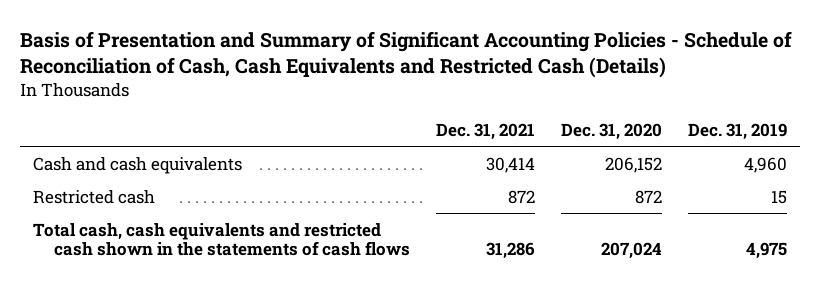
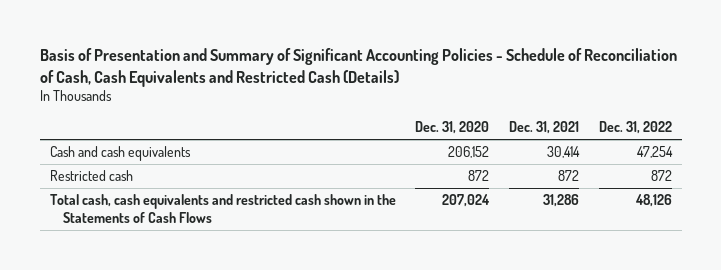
- | Dec. 31, 2021 | Dec. 31, 2020 | Dec. 31, 2019
+ | Dec. 31, 2020 | Dec. 31, 2021 | Dec. 31, 2022
- Total cash, cash equivalents and restricted cash shown in the statements of cash flows | 31,286 | 207,024 | 4,975
+ Total cash, cash equivalents and restricted cash shown in the Statements of Cash Flows | 207,024 | 31,286 | 48,126

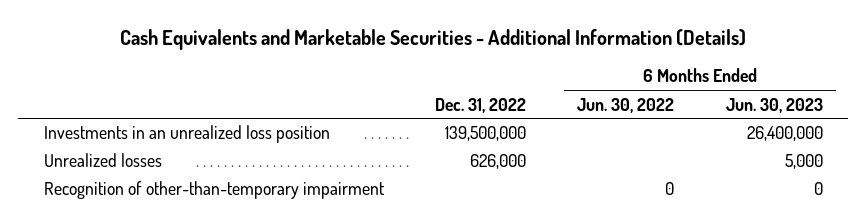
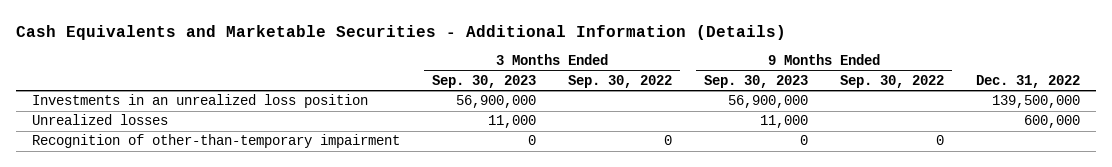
- | Dec. 31, 2022 | 6 Months Ended Jun. 30, 2022 | 6 Months Ended Jun. 30, 2023
+ | 3 Months Ended Sep. 30, 2023 | 3 Months Ended Sep. 30, 2022 | 9 Months Ended Sep. 30, 2023 | 9 Months Ended Sep. 30, 2022 | Dec. 31, 2022
- Unrealized losses | 626,000 | | 5,000
+ Unrealized losses | 11,000 | | 11,000 | | 600,000

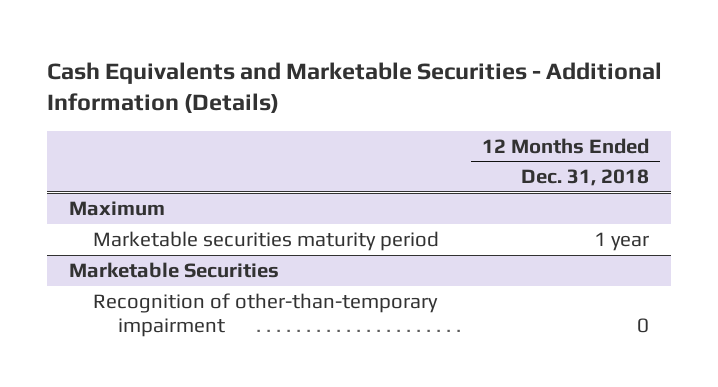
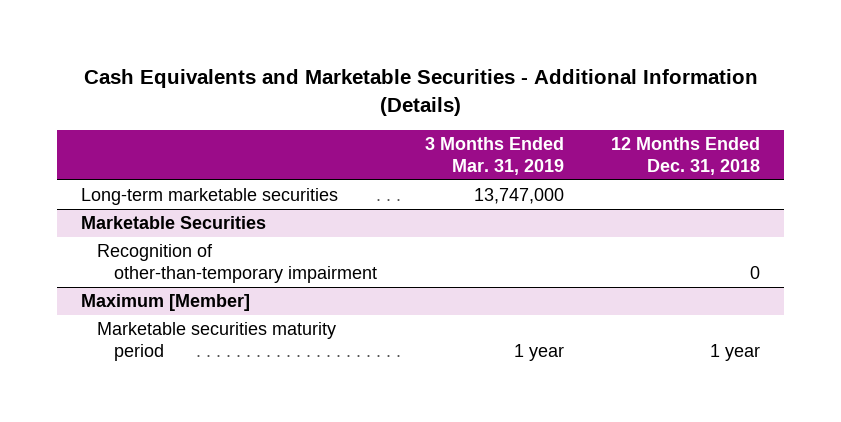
- | 12 Months Ended Dec. 31, 2018
+ | 3 Months Ended Mar. 31, 2019 | 12 Months Ended Dec. 31, 2018
- Maximum
- Marketable securities maturity period | 1 year
+ Long-term marketable securities | 13,747,000 |
+ Maximum [Member]
+ Marketable securities maturity period | 1 year | 1 year

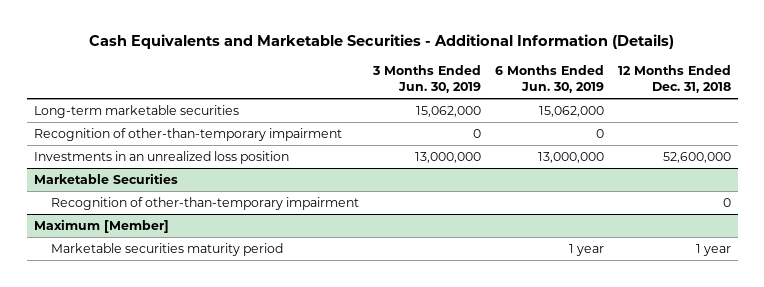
- | 3 Months Ended Mar. 31, 2019 | 12 Months Ended Dec. 31, 2018
+ | 3 Months Ended Jun. 30, 2019 | 6 Months Ended Jun. 30, 2019 | 12 Months Ended Dec. 31, 2018
+ Recognition of other-than-temporary impairment | 0 | 0 |
+ Investments in an unrealized loss position | 13,000,000 | 13,000,000 | 52,600,000

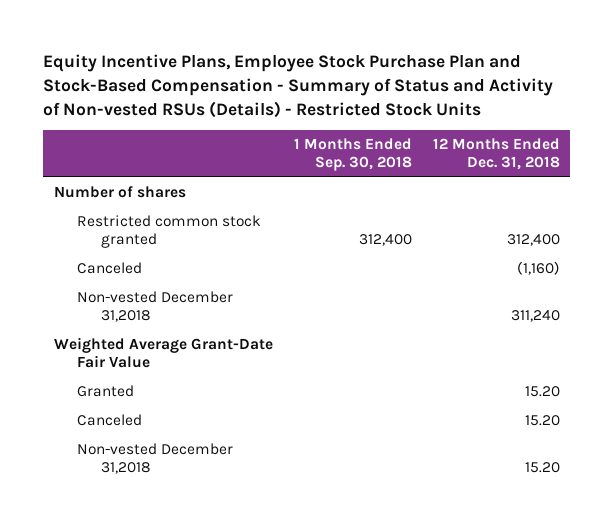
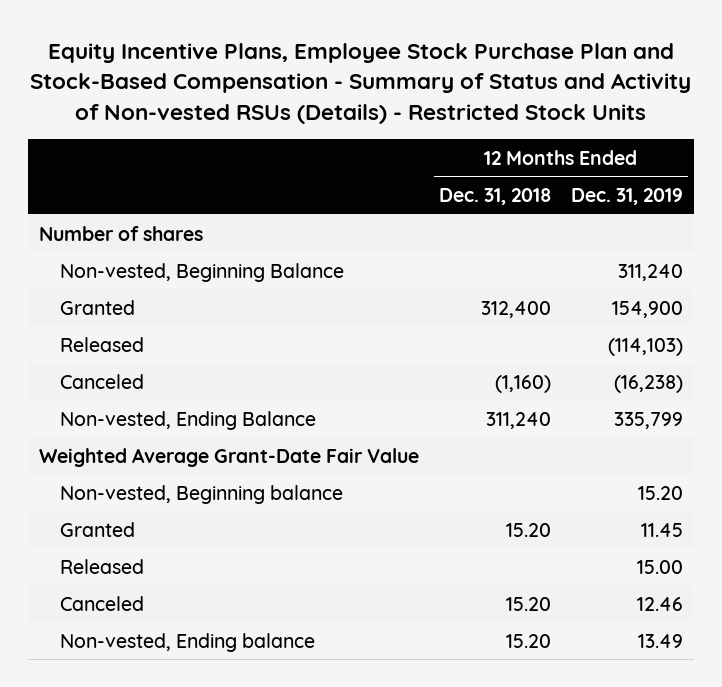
- | 1 Months Ended Sep. 30, 2018 | 12 Months Ended Dec. 31, 2018
+ | 12 Months Ended Dec. 31, 2018 | 12 Months Ended Dec. 31, 2019
- Restricted common stock granted | 312,400 | 312,400
+ Non-vested, Beginning Balance | | 311,240
+ Granted | 312,400 | 154,900
+ Released | | (114,103)
- Non-vested December 31,2018 | | 311,240
+ Non-vested, Ending Balance | 311,240 | 335,799
+ Non-vested, Beginning balance | | 15.20
+ Released | | 15.00
- Non-vested December 31,2018 | | 15.20
+ Non-vested, Ending balance | 15.20 | 13.49

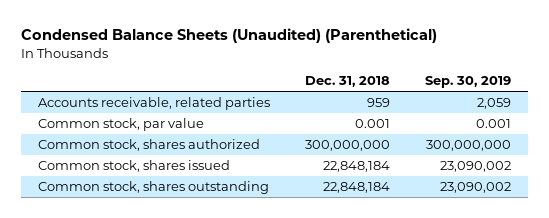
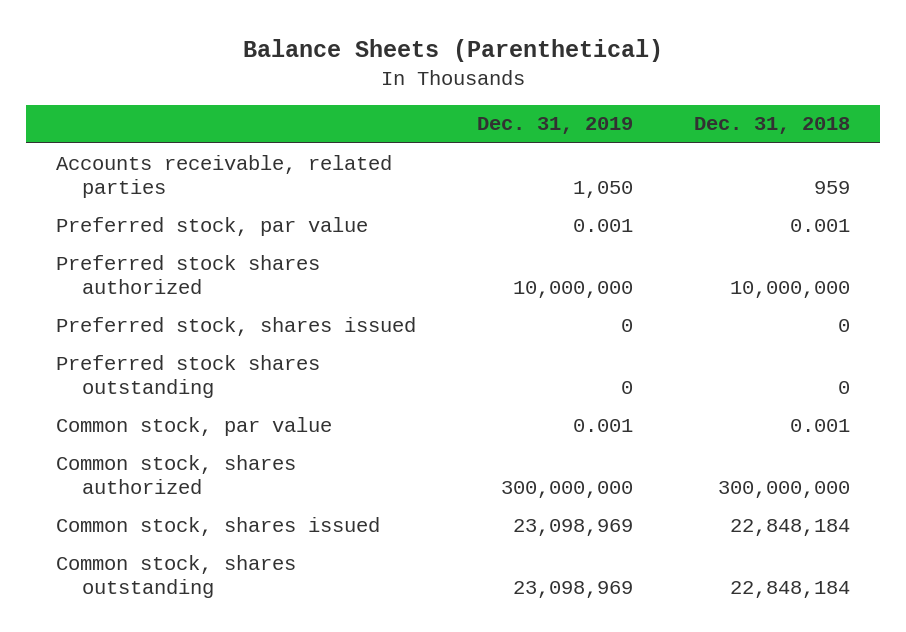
- Condensed Balance Sheets (Unaudited) (Parenthetical)
+ Balance Sheets (Parenthetical)
- | Dec. 31, 2018 | Sep. 30, 2019
+ | Dec. 31, 2019 | Dec. 31, 2018
+ Preferred stock, par value | 0.001 | 0.001
+ Preferred stock shares authorized | 10,000,000 | 10,000,000
+ Preferred stock, shares issued | 0 | 0
+ Preferred stock shares outstanding | 0 | 0

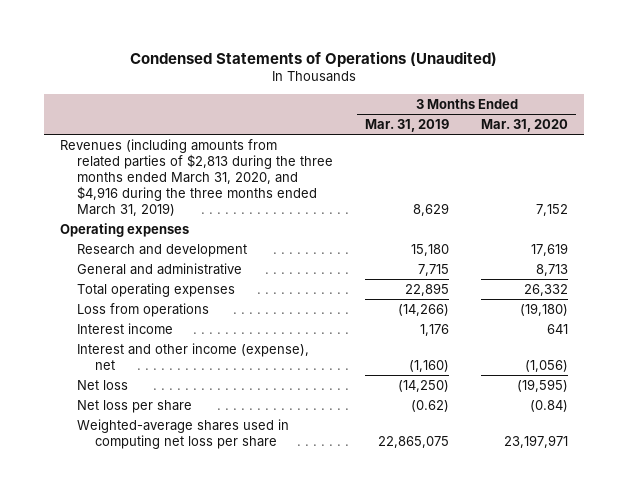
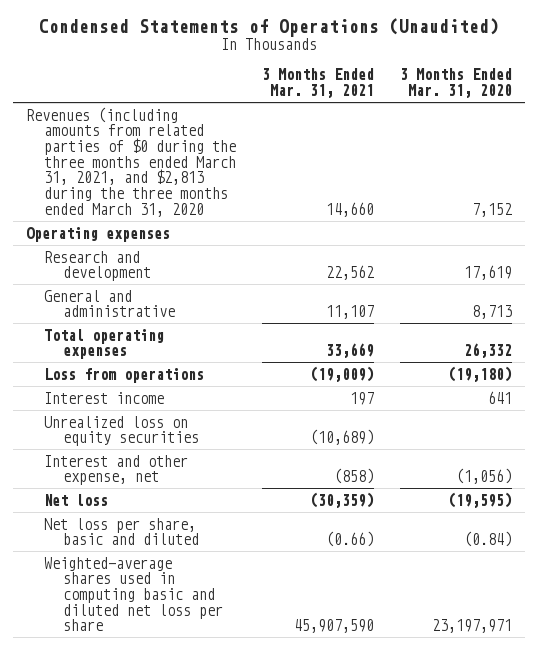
- | 3 Months Ended Mar. 31, 2019 | 3 Months Ended Mar. 31, 2020
+ | 3 Months Ended Mar. 31, 2021 | 3 Months Ended Mar. 31, 2020
- Revenues (including amounts from related parties of $2,813 during the three months ended March 31, 2020, and $4,916 during the three months ended March 31, 2019) | 8,629 | 7,152
+ Revenues (including amounts from related parties of $0 during the three months ended March 31, 2021, and $2,813 during the three months ended March 31, 2020 | 14,660 | 7,152
- Interest and other income (expense), net | (1,160) | (1,056)
+ Unrealized loss on equity securities | (10,689) |
+ Interest and other expense, net | (858) | (1,056)
- Net loss per share | (0.62) | (0.84)
- Weighted-average shares used in computing net loss per share | 22,865,075 | 23,197,971
+ Net loss per share, basic and diluted | (0.66) | (0.84)
+ Weighted-average shares used in computing basic and diluted net loss per share | 45,907,590 | 23,197,971

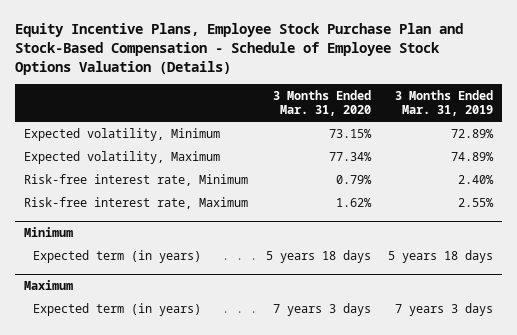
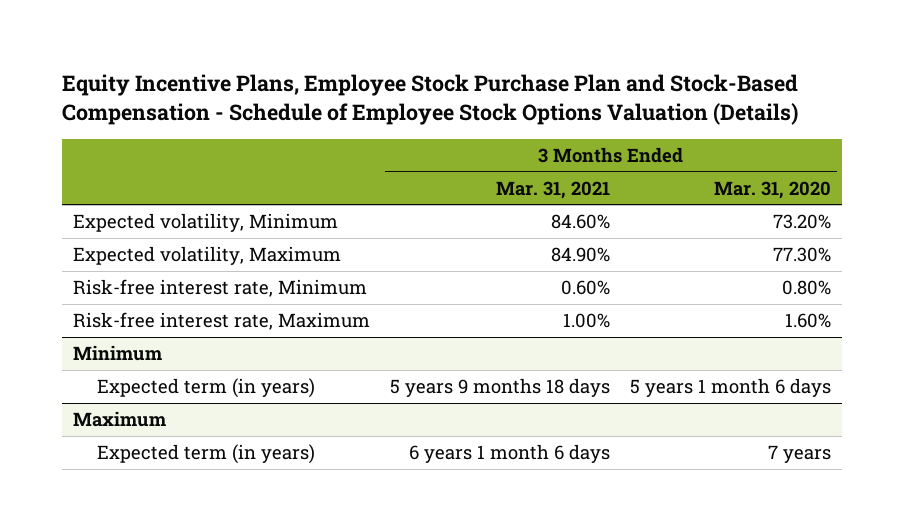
- | 3 Months Ended Mar. 31, 2020 | 3 Months Ended Mar. 31, 2019
+ | 3 Months Ended Mar. 31, 2021 | 3 Months Ended Mar. 31, 2020
- Expected volatility, Minimum | 73.15% | 72.89%
- Expected volatility, Maximum | 77.34% | 74.89%
- Risk-free interest rate, Minimum | 0.79% | 2.40%
- Risk-free interest rate, Maximum | 1.62% | 2.55%
+ Expected volatility, Minimum | 84.60% | 73.20%
+ Expected volatility, Maximum | 84.90% | 77.30%
+ Risk-free interest rate, Minimum | 0.60% | 0.80%
+ Risk-free interest rate, Maximum | 1.00% | 1.60%
@ Minimum
- Expected term (in years) | 5 years 18 days | 5 years 18 days
+ Expected term (in years) | 5 years 9 months 18 days | 5 years 1 month 6 days
@ Maximum
- Expected term (in years) | 7 years 3 days | 7 years 3 days
+ Expected term (in years) | 6 years 1 month 6 days | 7 years

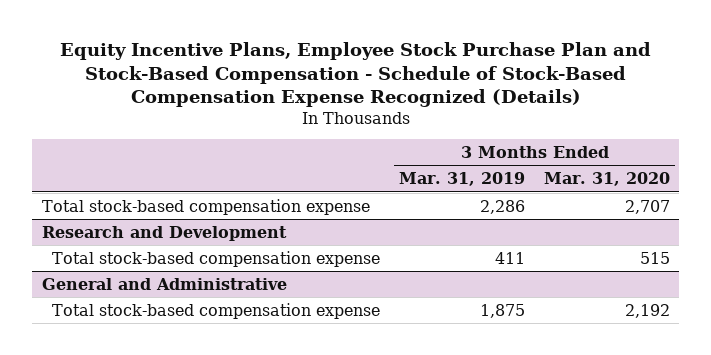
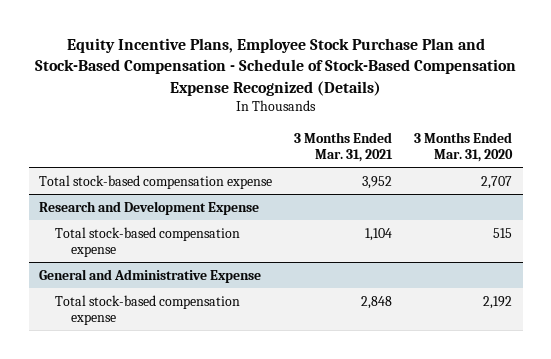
- | 3 Months Ended Mar. 31, 2019 | 3 Months Ended Mar. 31, 2020
+ | 3 Months Ended Mar. 31, 2021 | 3 Months Ended Mar. 31, 2020
- Research and Development
+ Research and Development Expense
- General and Administrative
+ General and Administrative Expense

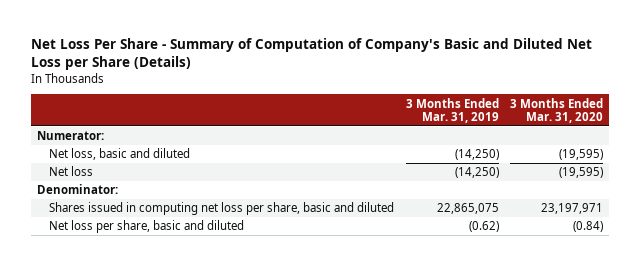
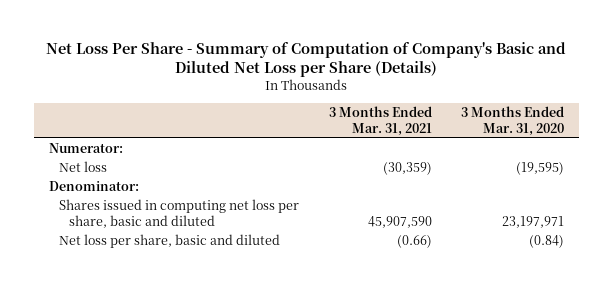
- | 3 Months Ended Mar. 31, 2019 | 3 Months Ended Mar. 31, 2020
+ | 3 Months Ended Mar. 31, 2021 | 3 Months Ended Mar. 31, 2020
- Net loss, basic and diluted | (14,250) | (19,595)

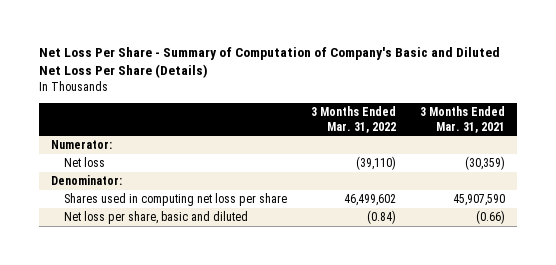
- Net Loss Per Share - Summary of Computation of Company's Basic and Diluted Net Loss per Share (Details)
+ Net Loss Per Share - Summary of Computation of Company's Basic and Diluted Net Loss Per Share (Details)
- | 3 Months Ended Mar. 31, 2021 | 3 Months Ended Mar. 31, 2020
+ | 3 Months Ended Mar. 31, 2022 | 3 Months Ended Mar. 31, 2021
- Shares issued in computing net loss per share, basic and diluted | 45,907,590 | 23,197,971
+ Shares used in computing net loss per share | 46,499,602 | 45,907,590

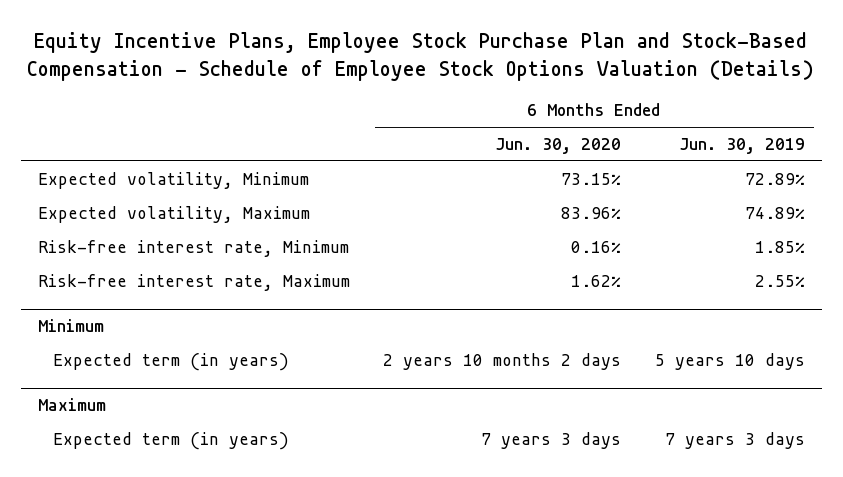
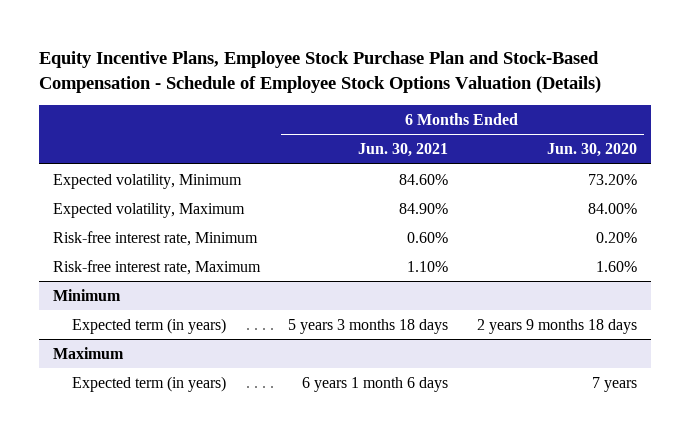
- | 6 Months Ended Jun. 30, 2020 | 6 Months Ended Jun. 30, 2019
+ | 6 Months Ended Jun. 30, 2021 | 6 Months Ended Jun. 30, 2020
- Expected volatility, Minimum | 73.15% | 72.89%
- Expected volatility, Maximum | 83.96% | 74.89%
- Risk-free interest rate, Minimum | 0.16% | 1.85%
- Risk-free interest rate, Maximum | 1.62% | 2.55%
+ Expected volatility, Minimum | 84.60% | 73.20%
+ Expected volatility, Maximum | 84.90% | 84.00%
+ Risk-free interest rate, Minimum | 0.60% | 0.20%
+ Risk-free interest rate, Maximum | 1.10% | 1.60%
@ Minimum
- Expected term (in years) | 2 years 10 months 2 days | 5 years 10 days
+ Expected term (in years) | 5 years 3 months 18 days | 2 years 9 months 18 days
@ Maximum
- Expected term (in years) | 7 years 3 days | 7 years 3 days
+ Expected term (in years) | 6 years 1 month 6 days | 7 years

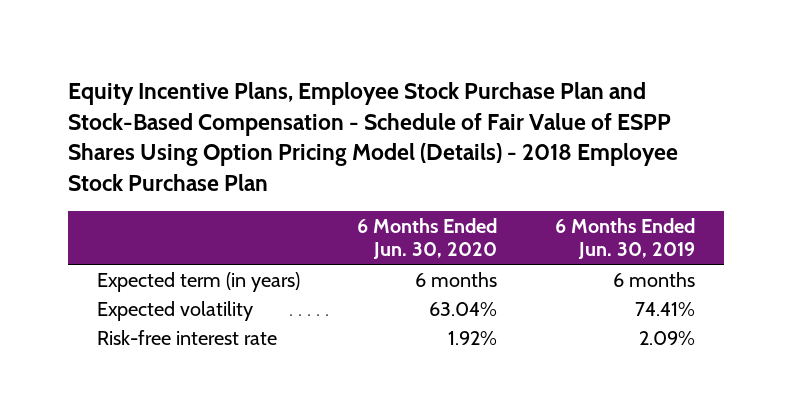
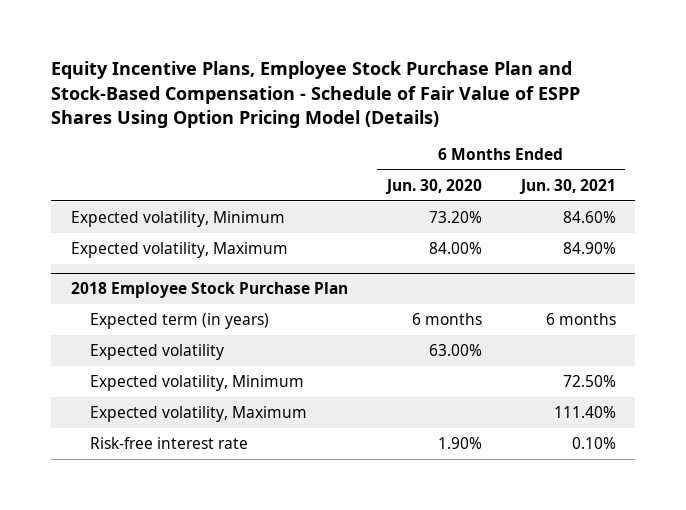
- Equity Incentive Plans, Employee Stock Purchase Plan and Stock-Based Compensation - Schedule of Fair Value of ESPP Shares Using Option Pricing Model (Details) - 2018 Employee Stock Purchase Plan
+ Equity Incentive Plans, Employee Stock Purchase Plan and Stock-Based Compensation - Schedule of Fair Value of ESPP Shares Using Option Pricing Model (Details)
- | 6 Months Ended Jun. 30, 2020 | 6 Months Ended Jun. 30, 2019
+ | 6 Months Ended Jun. 30, 2020 | 6 Months Ended Jun. 30, 2021
+ Expected volatility, Minimum | 73.20% | 84.60%
+ Expected volatility, Maximum | 84.00% | 84.90%
+ 2018 Employee Stock Purchase Plan
- Expected volatility | 63.04% | 74.41%
- Risk-free interest rate | 1.92% | 2.09%
+ Expected volatility | 63.00% |
+ Expected volatility, Minimum | | 72.50%
+ Expected volatility, Maximum | | 111.40%
+ Risk-free interest rate | 1.90% | 0.10%

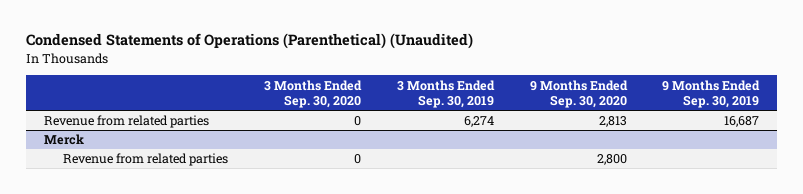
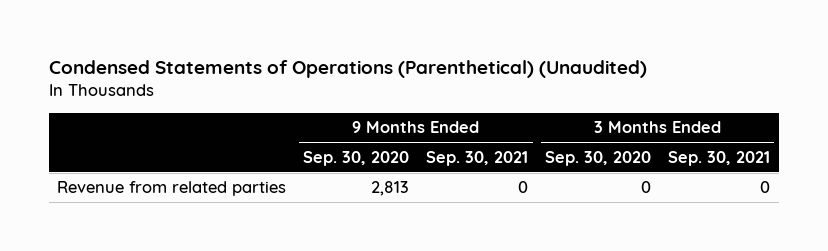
- | 3 Months Ended Sep. 30, 2020 | 3 Months Ended Sep. 30, 2019 | 9 Months Ended Sep. 30, 2020 | 9 Months Ended Sep. 30, 2019
+ | 9 Months Ended Sep. 30, 2020 | 9 Months Ended Sep. 30, 2021 | 3 Months Ended Sep. 30, 2020 | 3 Months Ended Sep. 30, 2021
- Merck
- Revenue from related parties | 0 | | 2,800 |

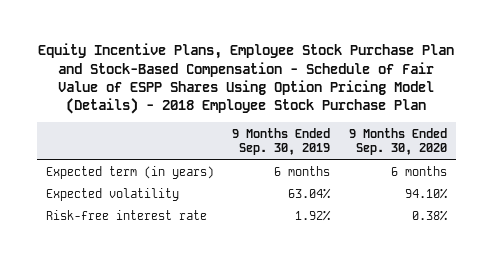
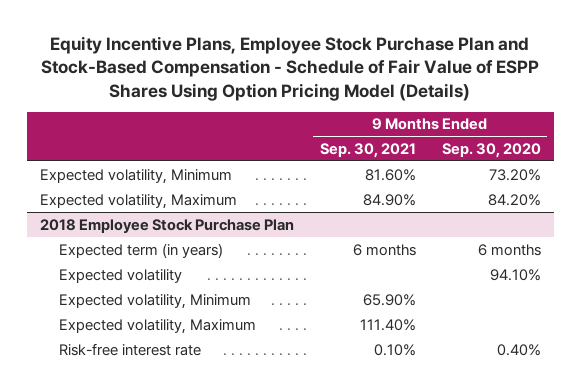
- Equity Incentive Plans, Employee Stock Purchase Plan and Stock-Based Compensation - Schedule of Fair Value of ESPP Shares Using Option Pricing Model (Details) - 2018 Employee Stock Purchase Plan
+ Equity Incentive Plans, Employee Stock Purchase Plan and Stock-Based Compensation - Schedule of Fair Value of ESPP Shares Using Option Pricing Model (Details)
- | 9 Months Ended Sep. 30, 2019 | 9 Months Ended Sep. 30, 2020
+ | 9 Months Ended Sep. 30, 2021 | 9 Months Ended Sep. 30, 2020
+ Expected volatility, Minimum | 81.60% | 73.20%
+ Expected volatility, Maximum | 84.90% | 84.20%
+ 2018 Employee Stock Purchase Plan
- Risk-free interest rate | 1.92% | 0.38%
+ Expected volatility, Minimum | 65.90% |
+ Expected volatility, Maximum | 111.40% |
+ Risk-free interest rate | 0.10% | 0.40%

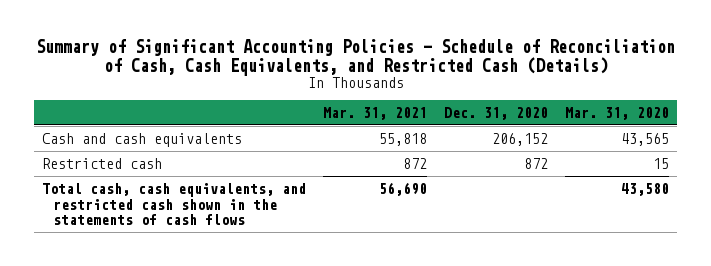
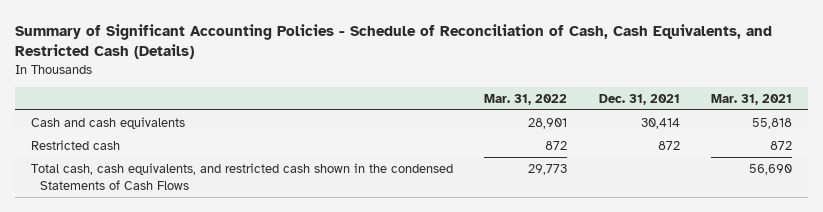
- | Mar. 31, 2021 | Dec. 31, 2020 | Mar. 31, 2020
+ | Mar. 31, 2022 | Dec. 31, 2021 | Mar. 31, 2021
- Total cash, cash equivalents, and restricted cash shown in the statements of cash flows | 56,690 | | 43,580
+ Total cash, cash equivalents, and restricted cash shown in the condensed Statements of Cash Flows | 29,773 | | 56,690

